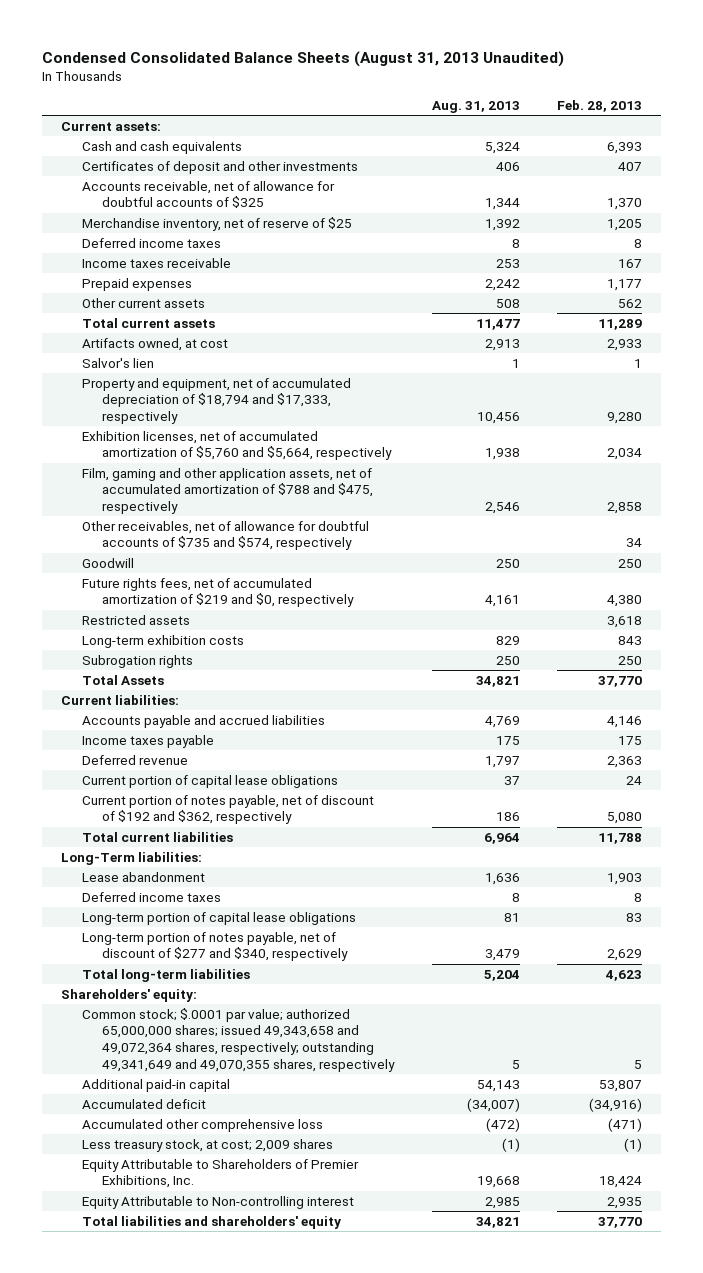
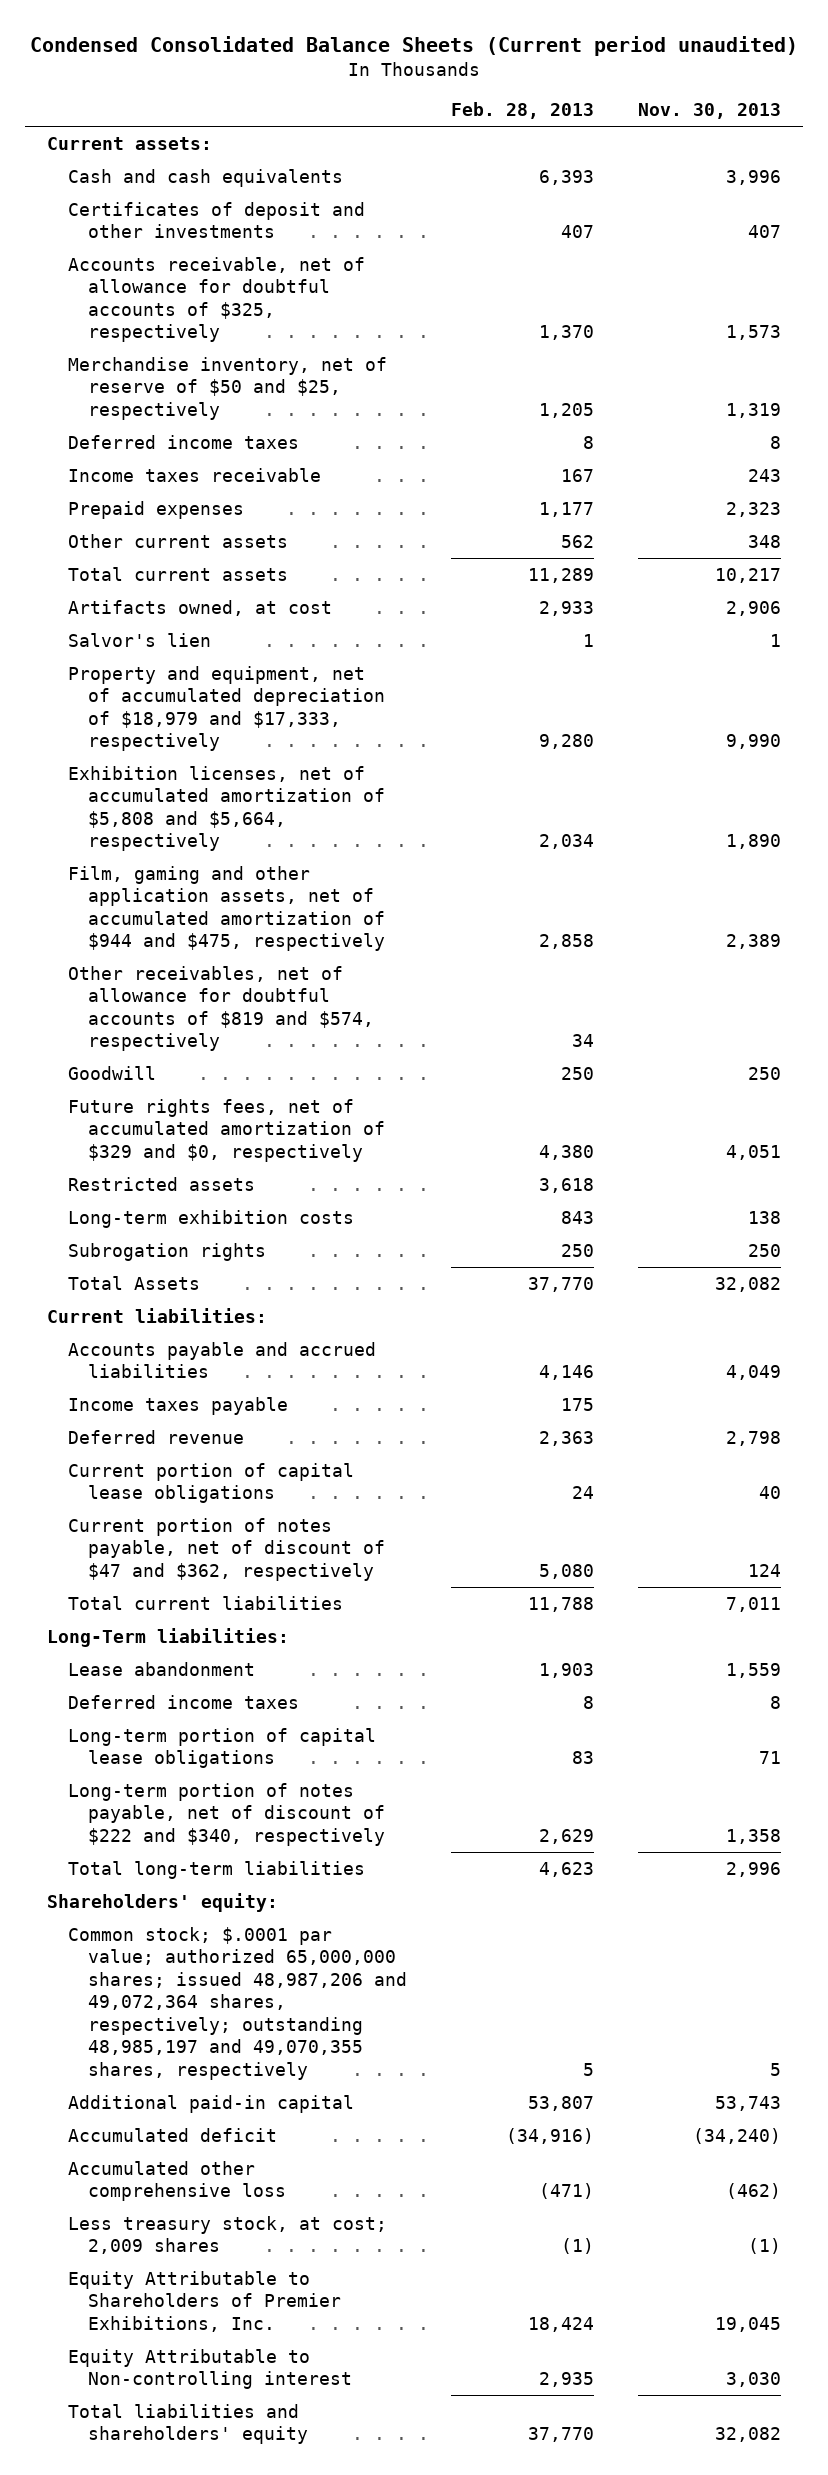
- Condensed Consolidated Balance Sheets (August 31, 2013 Unaudited)
+ Condensed Consolidated Balance Sheets (Current period unaudited)
- | Aug. 31, 2013 | Feb. 28, 2013
+ | Feb. 28, 2013 | Nov. 30, 2013
- Accounts receivable, net of allowance for doubtful accounts of $325 | 1,344 | 1,370
- Merchandise inventory, net of reserve of $25 | 1,392 | 1,205
+ Accounts receivable, net of allowance for doubtful accounts of $325, respectively | 1,370 | 1,573
+ Merchandise inventory, net of reserve of $50 and $25, respectively | 1,205 | 1,319
- Property and equipment, net of accumulated depreciation of $18,794 and $17,333, respectively | 10,456 | 9,280
- Exhibition licenses, net of accumulated amortization of $5,760 and $5,664, respectively | 1,938 | 2,034
- Film, gaming and other application assets, net of accumulated amortization of $788 and $475, respectively | 2,546 | 2,858
- Other receivables, net of allowance for doubtful accounts of $735 and $574, respectively | | 34
+ Property and equipment, net of accumulated depreciation of $18,979 and $17,333, respectively | 9,280 | 9,990
+ Exhibition licenses, net of accumulated amortization of $5,808 and $5,664, respectively | 2,034 | 1,890
+ Film, gaming and other application assets, net of accumulated amortization of $944 and $475, respectively | 2,858 | 2,389
+ Other receivables, net of allowance for doubtful accounts of $819 and $574, respectively | 34 |
- Future rights fees, net of accumulated amortization of $219 and $0, respectively | 4,161 | 4,380
+ Future rights fees, net of accumulated amortization of $329 and $0, respectively | 4,380 | 4,051
- Current portion of notes payable, net of discount of $192 and $362, respectively | 186 | 5,080
+ Current portion of notes payable, net of discount of $47 and $362, respectively | 5,080 | 124
- Long-term portion of notes payable, net of discount of $277 and $340, respectively | 3,479 | 2,629
+ Long-term portion of notes payable, net of discount of $222 and $340, respectively | 2,629 | 1,358
- Common stock; $.0001 par value; authorized 65,000,000 shares; issued 49,343,658 and 49,072,364 shares, respectively; outstanding 49,341,649 and 49,070,355 shares, respectively | 5 | 5
+ Common stock; $.0001 par value; authorized 65,000,000 shares; issued 48,987,206 and 49,072,364 shares, respectively; outstanding 48,985,197 and 49,070,355 shares, respectively | 5 | 5

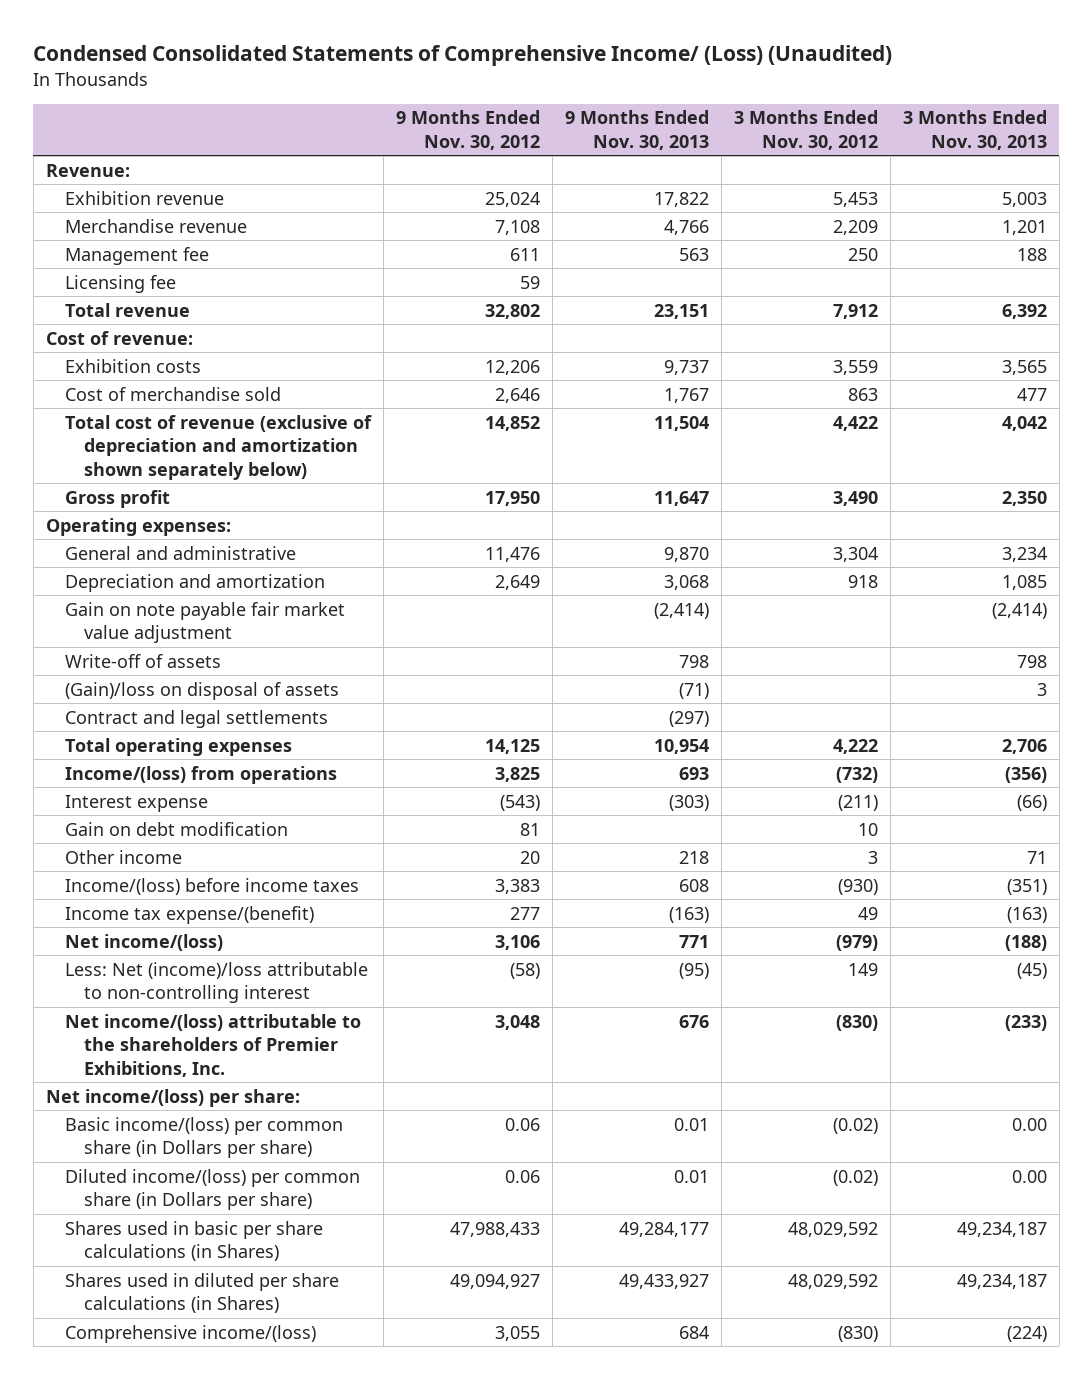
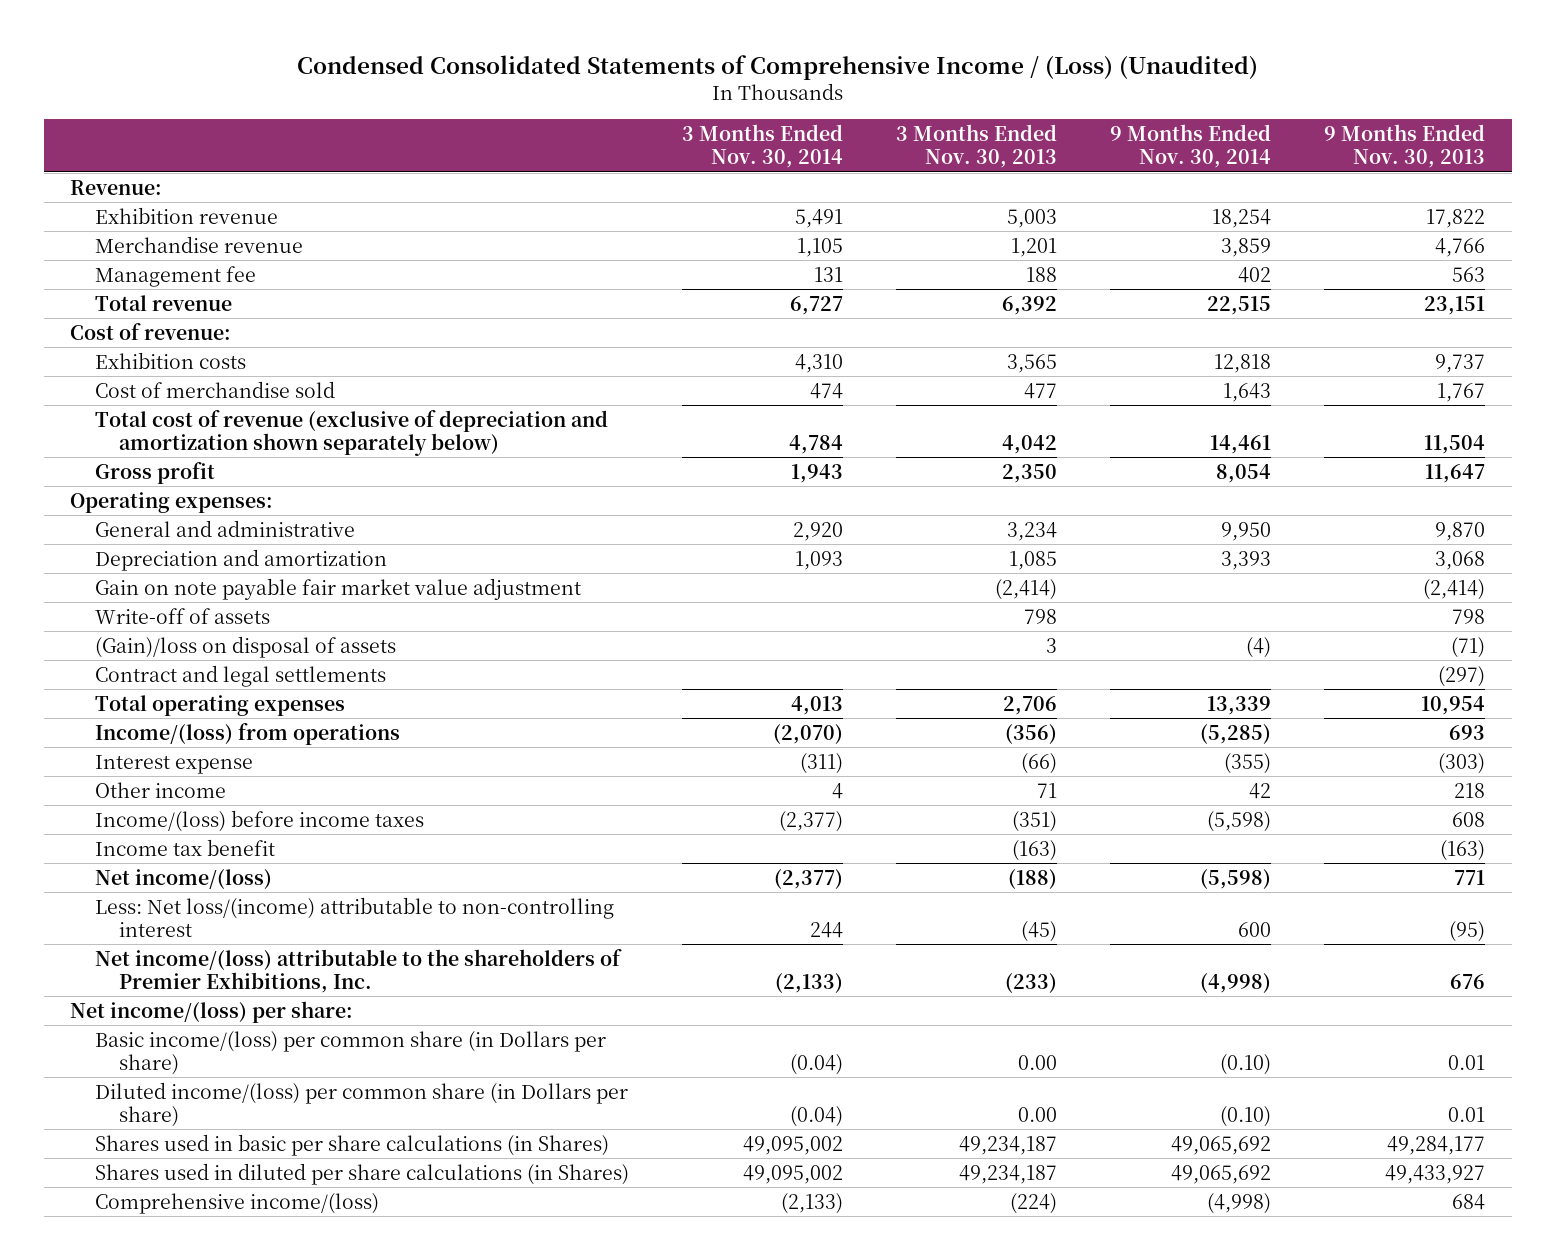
- Condensed Consolidated Statements of Comprehensive Income/ (Loss) (Unaudited)
+ Condensed Consolidated Statements of Comprehensive Income / (Loss) (Unaudited)
- | 9 Months Ended Nov. 30, 2012 | 9 Months Ended Nov. 30, 2013 | 3 Months Ended Nov. 30, 2012 | 3 Months Ended Nov. 30, 2013
+ | 3 Months Ended Nov. 30, 2014 | 3 Months Ended Nov. 30, 2013 | 9 Months Ended Nov. 30, 2014 | 9 Months Ended Nov. 30, 2013
- Licensing fee | 59 | | |
- Gain on debt modification | 81 | | 10 |
- Income tax expense/(benefit) | 277 | (163) | 49 | (163)
+ Income tax benefit | | (163) | | (163)
- Less: Net (income)/loss attributable to non-controlling interest | (58) | (95) | 149 | (45)
+ Less: Net loss/(income) attributable to non-controlling interest | 244 | (45) | 600 | (95)

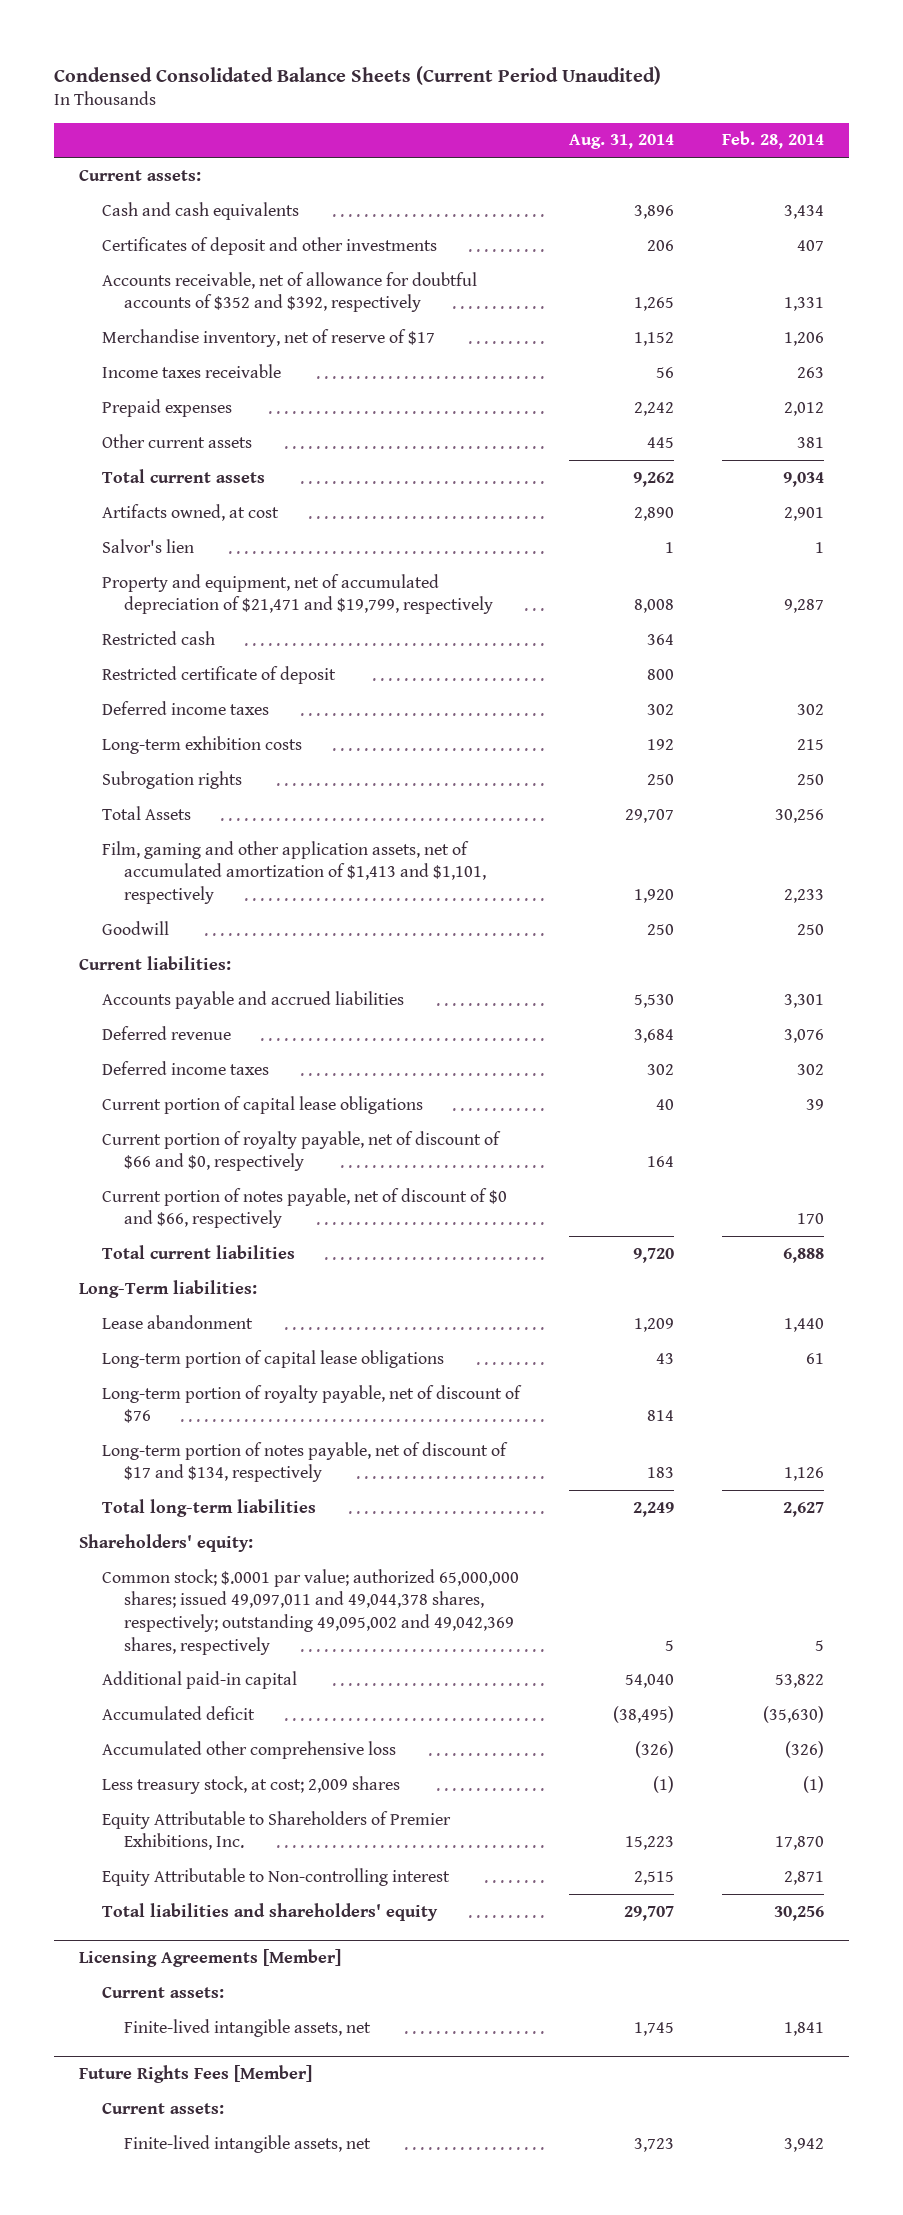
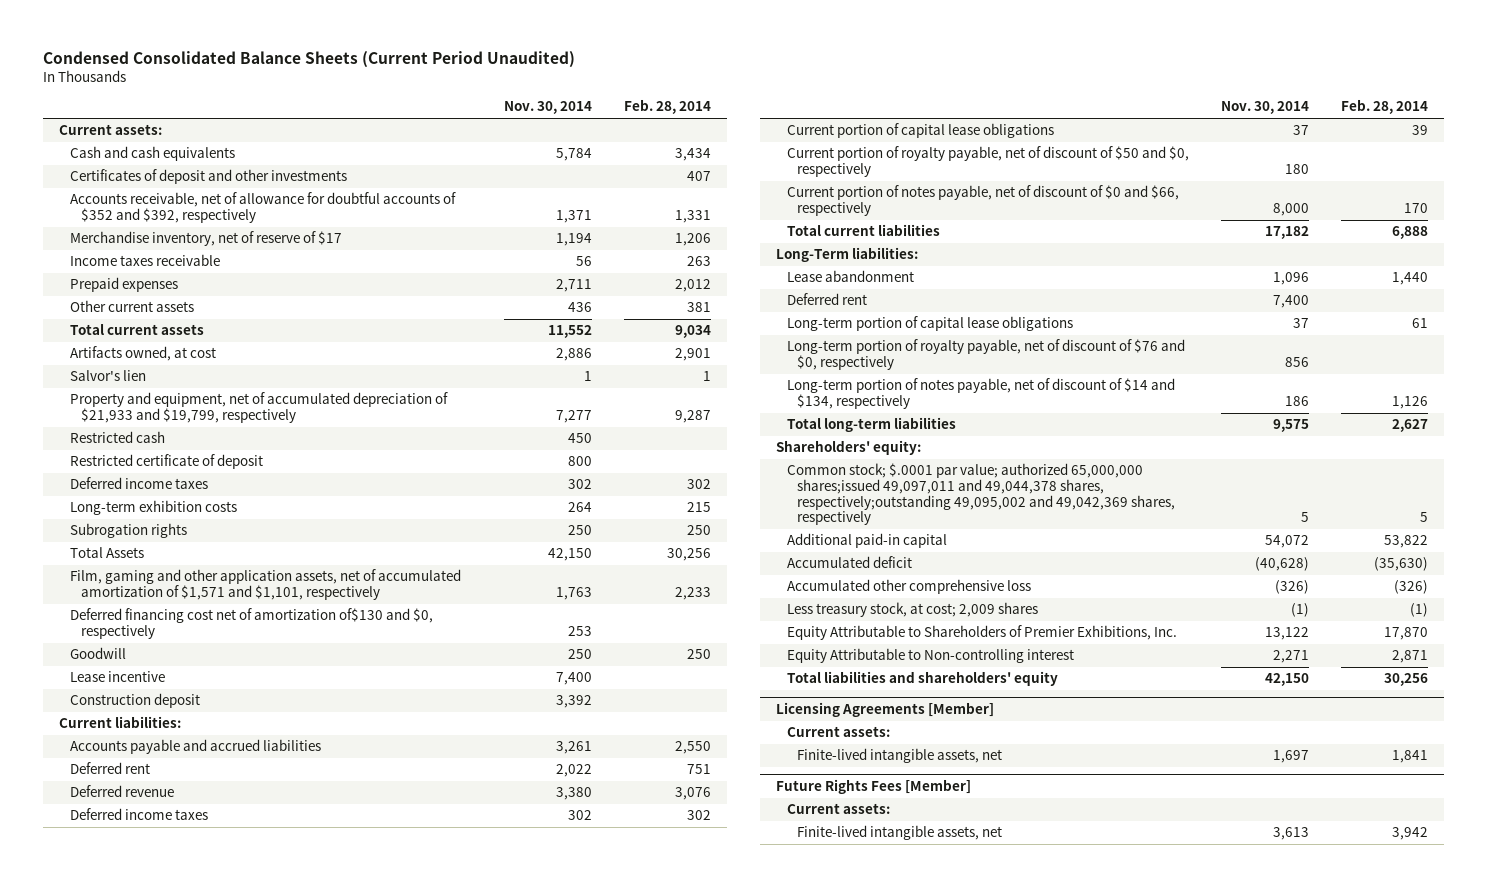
- | Aug. 31, 2014 | Feb. 28, 2014
+ | Nov. 30, 2014 | Feb. 28, 2014
- Property and equipment, net of accumulated depreciation of $21,471 and $19,799, respectively | 8,008 | 9,287
+ Property and equipment, net of accumulated depreciation of $21,933 and $19,799, respectively | 7,277 | 9,287
- Film, gaming and other application assets, net of accumulated amortization of $1,413 and $1,101, respectively | 1,920 | 2,233
+ Film, gaming and other application assets, net of accumulated amortization of $1,571 and $1,101, respectively | 1,763 | 2,233
+ Deferred financing cost net of amortization of$130 and $0, respectively | 253 |
+ Lease incentive | 7,400 |
+ Construction deposit | 3,392 |
- Accounts payable and accrued liabilities | 5,530 | 3,301
+ Accounts payable and accrued liabilities | 3,261 | 2,550
+ Deferred rent | 2,022 | 751
- Current portion of royalty payable, net of discount of $66 and $0, respectively | 164 |
+ Current portion of royalty payable, net of discount of $50 and $0, respectively | 180 |
+ Deferred rent | 7,400 |
- Long-term portion of royalty payable, net of discount of $76 | 814 |
- Long-term portion of notes payable, net of discount of $17 and $134, respectively | 183 | 1,126
+ Long-term portion of royalty payable, net of discount of $76 and $0, respectively | 856 |
+ Long-term portion of notes payable, net of discount of $14 and $134, respectively | 186 | 1,126
- Common stock; $.0001 par value; authorized 65,000,000 shares; issued 49,097,011 and 49,044,378 shares, respectively; outstanding 49,095,002 and 49,042,369 shares, respectively | 5 | 5
+ Common stock; $.0001 par value; authorized 65,000,000 shares;issued 49,097,011 and 49,044,378 shares, respectively;outstanding 49,095,002 and 49,042,369 shares, respectively | 5 | 5

